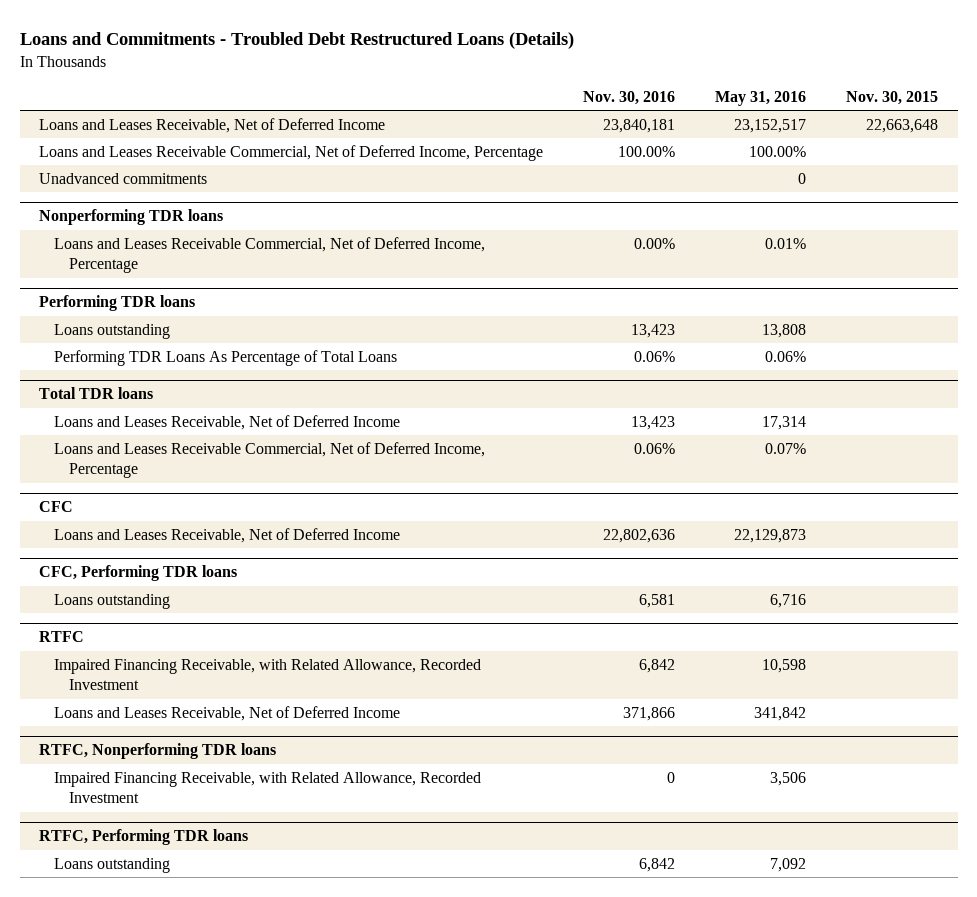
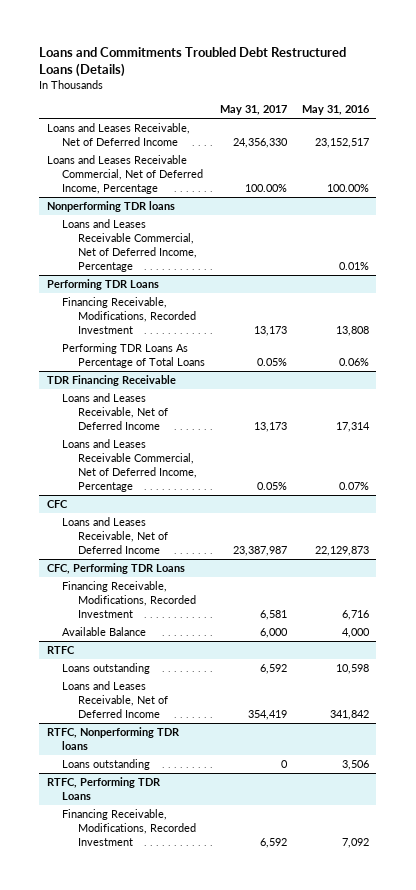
- Loans and Commitments - Troubled Debt Restructured Loans (Details)
+ Loans and Commitments Troubled Debt Restructured Loans (Details)
- | Nov. 30, 2016 | May 31, 2016 | Nov. 30, 2015
+ | May 31, 2017 | May 31, 2016
- Unadvanced commitments | | 0 |
- Performing TDR loans
- Loans outstanding | 13,423 | 13,808 |
+ Performing TDR Loans
+ Financing Receivable, Modifications, Recorded Investment | 13,173 | 13,808
- Total TDR loans
+ TDR Financing Receivable
- CFC, Performing TDR loans
- Loans outstanding | 6,581 | 6,716 |
+ CFC, Performing TDR Loans
+ Financing Receivable, Modifications, Recorded Investment | 6,581 | 6,716
+ Available Balance | 6,000 | 4,000
@ RTFC
- Impaired Financing Receivable, with Related Allowance, Recorded Investment | 6,842 | 10,598 |
+ Loans outstanding | 6,592 | 10,598
@ RTFC, Nonperforming TDR loans
- Impaired Financing Receivable, with Related Allowance, Recorded Investment | 0 | 3,506 |
- RTFC, Performing TDR loans
- Loans outstanding | 6,842 | 7,092 |
@ RTFC, Nonperforming TDR loans
+ Loans outstanding | 0 | 3,506
+ RTFC, Performing TDR Loans
+ Financing Receivable, Modifications, Recorded Investment | 6,592 | 7,092

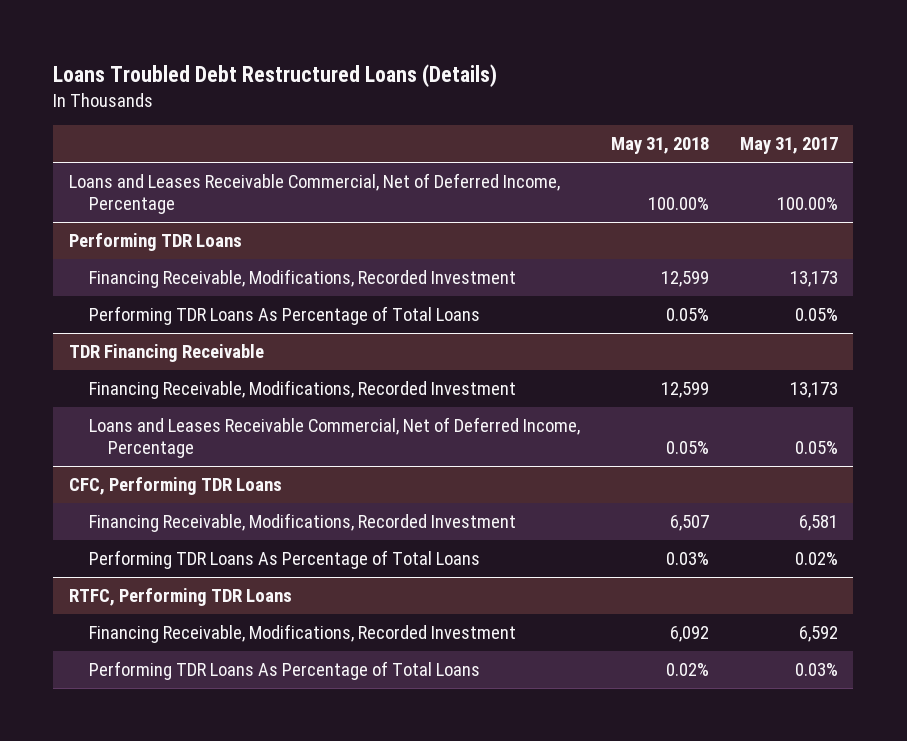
- Loans and Commitments Troubled Debt Restructured Loans (Details)
+ Loans Troubled Debt Restructured Loans (Details)
- | May 31, 2017 | May 31, 2016
+ | May 31, 2018 | May 31, 2017
- Loans and Leases Receivable, Net of Deferred Income | 24,356,330 | 23,152,517
- Nonperforming TDR loans
- Loans and Leases Receivable Commercial, Net of Deferred Income, Percentage | | 0.01%
@ TDR Financing Receivable
- Loans and Leases Receivable, Net of Deferred Income | 13,173 | 17,314
+ Financing Receivable, Modifications, Recorded Investment | 12,599 | 13,173
- CFC
- Loans and Leases Receivable, Net of Deferred Income | 23,387,987 | 22,129,873
@ CFC, Performing TDR Loans
- Available Balance | 6,000 | 4,000
- RTFC
- Loans outstanding | 6,592 | 10,598
- Loans and Leases Receivable, Net of Deferred Income | 354,419 | 341,842
- RTFC, Nonperforming TDR loans
- Loans outstanding | 0 | 3,506
@ CFC, Performing TDR Loans
+ Performing TDR Loans As Percentage of Total Loans | 0.03% | 0.02%
@ RTFC, Performing TDR Loans
+ Performing TDR Loans As Percentage of Total Loans | 0.02% | 0.03%

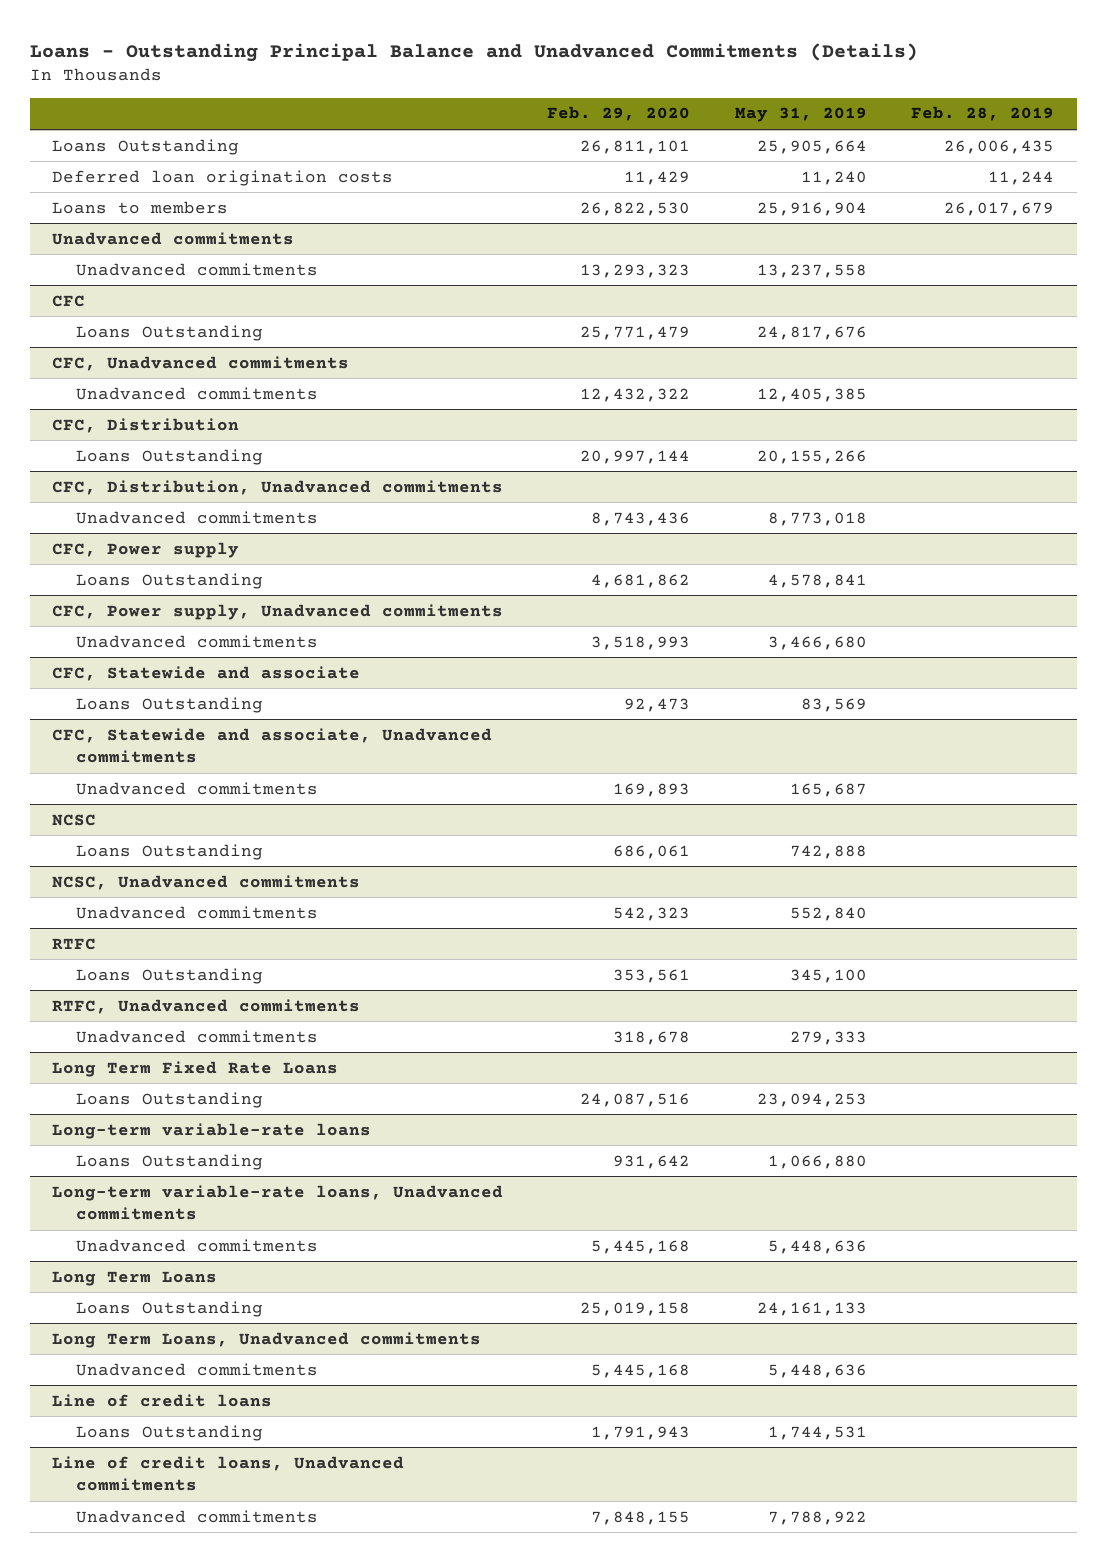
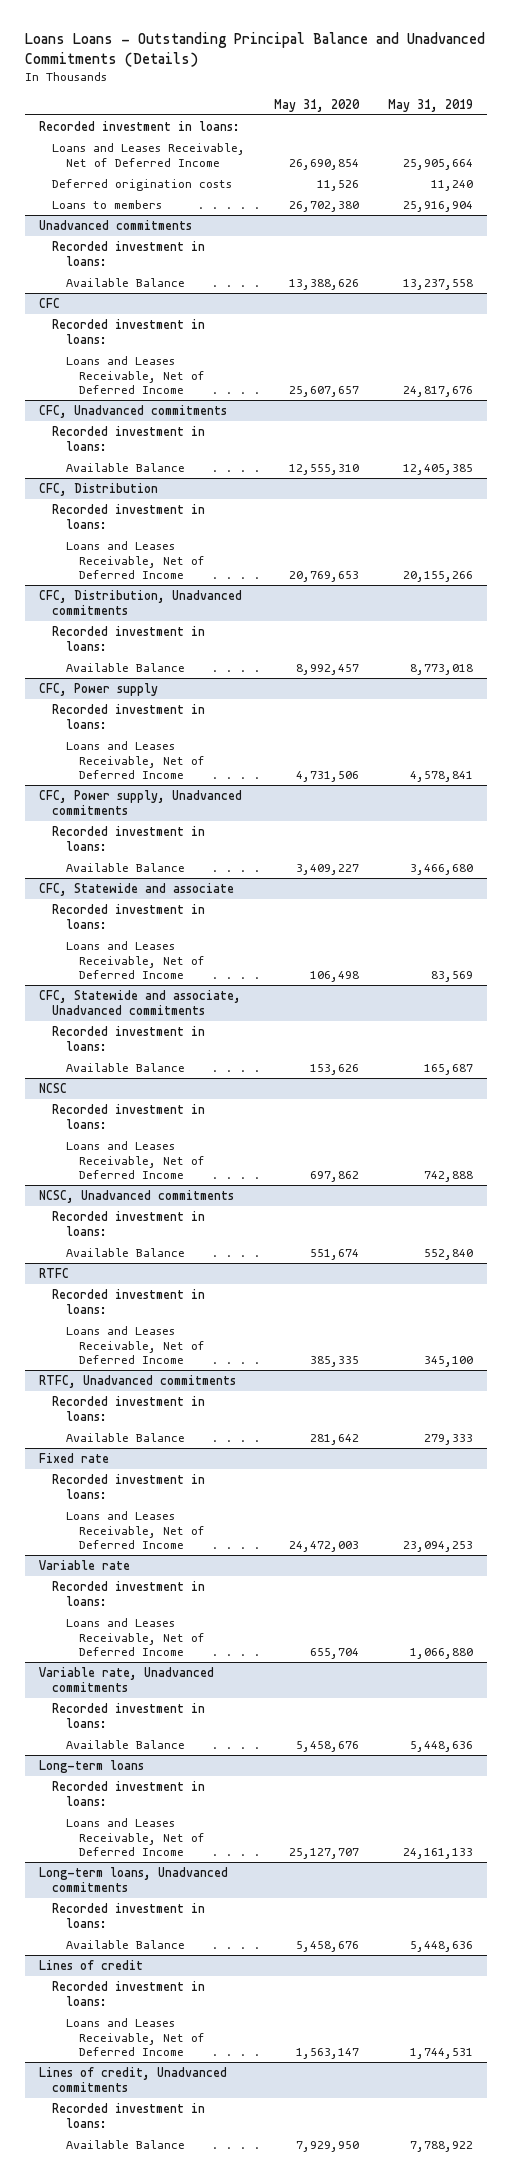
- Loans - Outstanding Principal Balance and Unadvanced Commitments (Details)
+ Loans Loans - Outstanding Principal Balance and Unadvanced Commitments (Details)
- | Feb. 29, 2020 | May 31, 2019 | Feb. 28, 2019
+ | May 31, 2020 | May 31, 2019
- Loans Outstanding | 26,811,101 | 25,905,664 | 26,006,435
- Deferred loan origination costs | 11,429 | 11,240 | 11,244
+ Recorded investment in loans:
+ Loans and Leases Receivable, Net of Deferred Income | 26,690,854 | 25,905,664
+ Deferred origination costs | 11,526 | 11,240
@ Unadvanced commitments
- Unadvanced commitments | 13,293,323 | 13,237,558 |
+ Recorded investment in loans:
+ Available Balance | 13,388,626 | 13,237,558
@ CFC
- Loans Outstanding | 25,771,479 | 24,817,676 |
+ Recorded investment in loans:
+ Loans and Leases Receivable, Net of Deferred Income | 25,607,657 | 24,817,676
@ CFC, Unadvanced commitments
- Unadvanced commitments | 12,432,322 | 12,405,385 |
+ Recorded investment in loans:
+ Available Balance | 12,555,310 | 12,405,385
@ CFC, Distribution
- Loans Outstanding | 20,997,144 | 20,155,266 |
+ Recorded investment in loans:
+ Loans and Leases Receivable, Net of Deferred Income | 20,769,653 | 20,155,266
@ CFC, Distribution, Unadvanced commitments
- Unadvanced commitments | 8,743,436 | 8,773,018 |
+ Recorded investment in loans:
+ Available Balance | 8,992,457 | 8,773,018
@ CFC, Power supply
- Loans Outstanding | 4,681,862 | 4,578,841 |
+ Recorded investment in loans:
+ Loans and Leases Receivable, Net of Deferred Income | 4,731,506 | 4,578,841
@ CFC, Power supply, Unadvanced commitments
- Unadvanced commitments | 3,518,993 | 3,466,680 |
+ Recorded investment in loans:
+ Available Balance | 3,409,227 | 3,466,680
@ CFC, Statewide and associate
- Loans Outstanding | 92,473 | 83,569 |
+ Recorded investment in loans:
+ Loans and Leases Receivable, Net of Deferred Income | 106,498 | 83,569
@ CFC, Statewide and associate, Unadvanced commitments
- Unadvanced commitments | 169,893 | 165,687 |
+ Recorded investment in loans:
+ Available Balance | 153,626 | 165,687
@ NCSC
- Loans Outstanding | 686,061 | 742,888 |
+ Recorded investment in loans:
+ Loans and Leases Receivable, Net of Deferred Income | 697,862 | 742,888
@ NCSC, Unadvanced commitments
- Unadvanced commitments | 542,323 | 552,840 |
+ Recorded investment in loans:
+ Available Balance | 551,674 | 552,840
@ RTFC
- Loans Outstanding | 353,561 | 345,100 |
+ Recorded investment in loans:
+ Loans and Leases Receivable, Net of Deferred Income | 385,335 | 345,100
@ RTFC, Unadvanced commitments
- Unadvanced commitments | 318,678 | 279,333 |
- Long Term Fixed Rate Loans
- Loans Outstanding | 24,087,516 | 23,094,253 |
- Long-term variable-rate loans
- Loans Outstanding | 931,642 | 1,066,880 |
- Long-term variable-rate loans, Unadvanced commitments
- Unadvanced commitments | 5,445,168 | 5,448,636 |
- Long Term Loans
- Loans Outstanding | 25,019,158 | 24,161,133 |
- Long Term Loans, Unadvanced commitments
- Unadvanced commitments | 5,445,168 | 5,448,636 |
- Line of credit loans
- Loans Outstanding | 1,791,943 | 1,744,531 |
- Line of credit loans, Unadvanced commitments
- Unadvanced commitments | 7,848,155 | 7,788,922 |
@ RTFC, Unadvanced commitments
+ Recorded investment in loans:
+ Available Balance | 281,642 | 279,333
+ Fixed rate
+ Recorded investment in loans:
+ Loans and Leases Receivable, Net of Deferred Income | 24,472,003 | 23,094,253
+ Variable rate
+ Recorded investment in loans:
+ Loans and Leases Receivable, Net of Deferred Income | 655,704 | 1,066,880
+ Variable rate, Unadvanced commitments
+ Recorded investment in loans:
+ Available Balance | 5,458,676 | 5,448,636
+ Long-term loans
+ Recorded investment in loans:
+ Loans and Leases Receivable, Net of Deferred Income | 25,127,707 | 24,161,133
+ Long-term loans, Unadvanced commitments
+ Recorded investment in loans:
+ Available Balance | 5,458,676 | 5,448,636
+ Lines of credit
+ Recorded investment in loans:
+ Loans and Leases Receivable, Net of Deferred Income | 1,563,147 | 1,744,531
+ Lines of credit, Unadvanced commitments
+ Recorded investment in loans:
+ Available Balance | 7,929,950 | 7,788,922

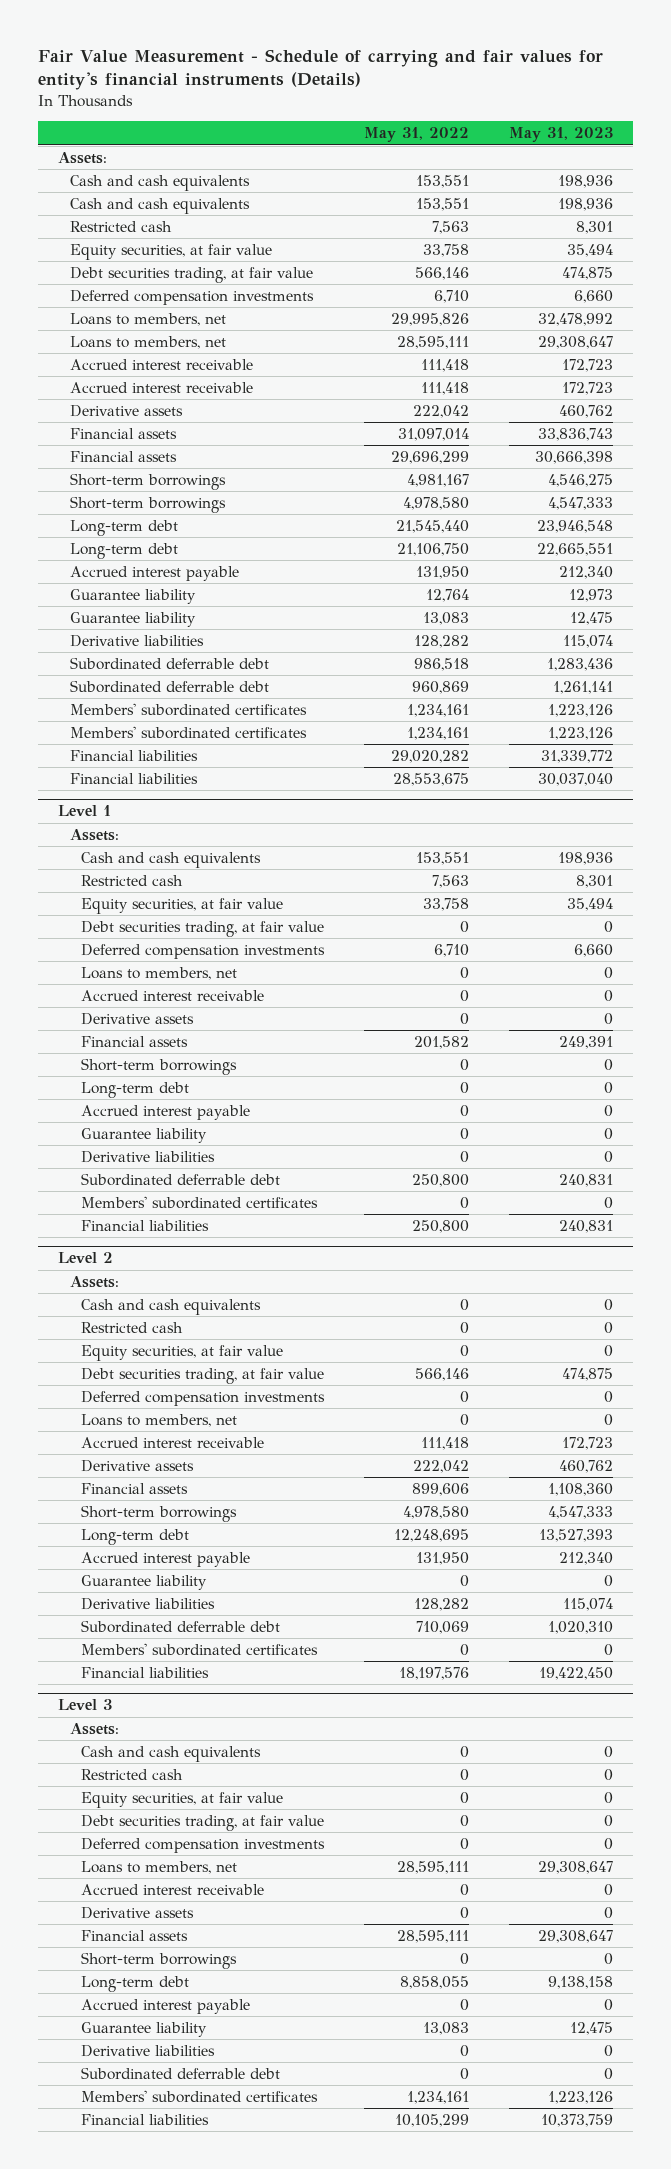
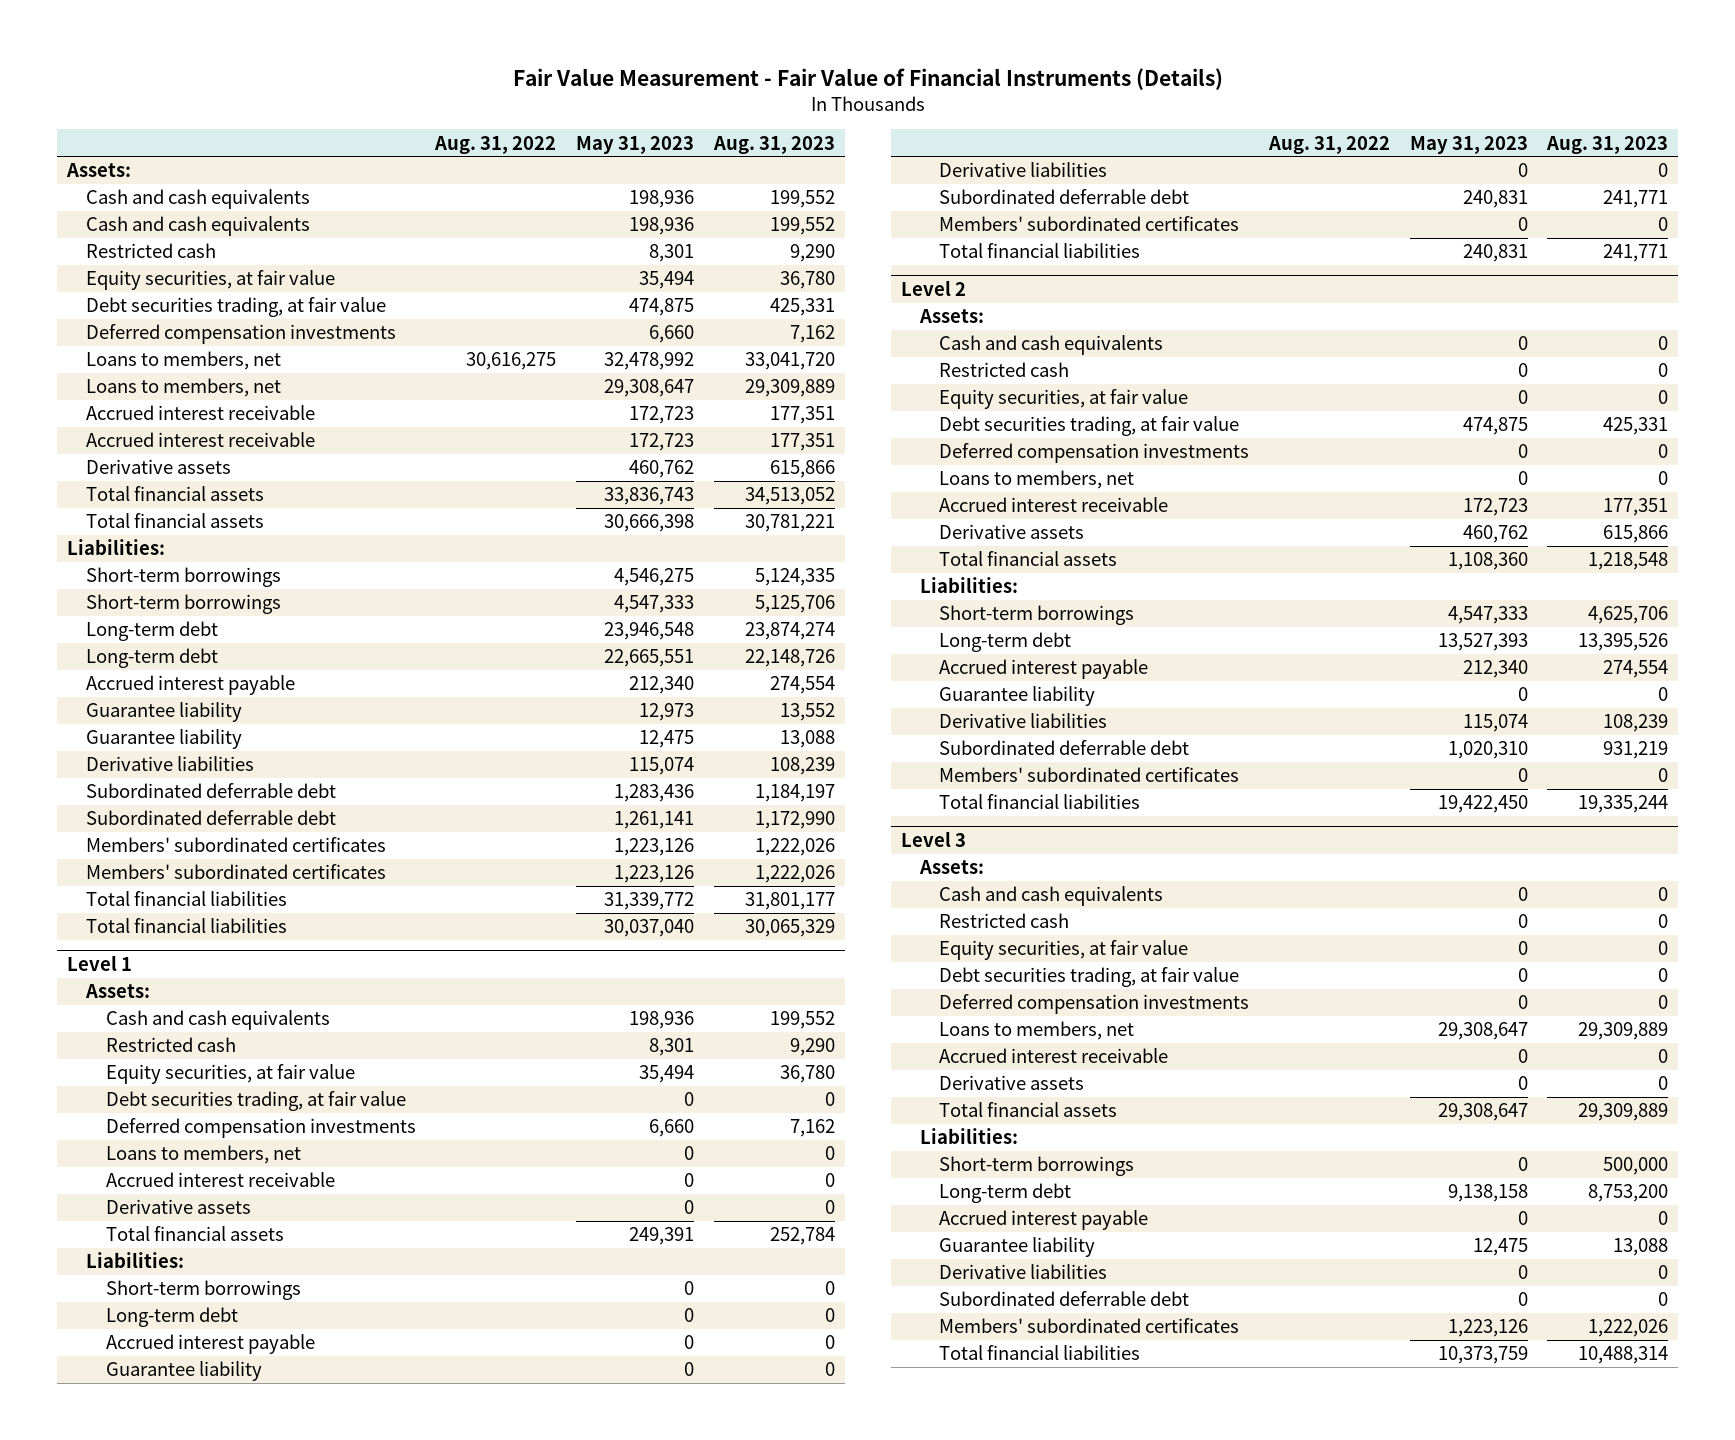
- Fair Value Measurement - Schedule of carrying and fair values for entity's financial instruments (Details)
+ Fair Value Measurement - Fair Value of Financial Instruments (Details)
- | May 31, 2022 | May 31, 2023
+ | Aug. 31, 2022 | May 31, 2023 | Aug. 31, 2023
- Financial assets | 31,097,014 | 33,836,743
- Financial assets | 29,696,299 | 30,666,398
+ Total financial assets | | 33,836,743 | 34,513,052
+ Total financial assets | | 30,666,398 | 30,781,221
+ Liabilities:
- Financial liabilities | 29,020,282 | 31,339,772
- Financial liabilities | 28,553,675 | 30,037,040
+ Total financial liabilities | | 31,339,772 | 31,801,177
+ Total financial liabilities | | 30,037,040 | 30,065,329
@ Level 1
- Financial assets | 201,582 | 249,391
+ Total financial assets | | 249,391 | 252,784
+ Liabilities:
- Financial liabilities | 250,800 | 240,831
+ Total financial liabilities | | 240,831 | 241,771
@ Level 2
- Financial assets | 899,606 | 1,108,360
+ Total financial assets | | 1,108,360 | 1,218,548
+ Liabilities:
- Financial liabilities | 18,197,576 | 19,422,450
+ Total financial liabilities | | 19,422,450 | 19,335,244
@ Level 3
- Financial assets | 28,595,111 | 29,308,647
+ Total financial assets | | 29,308,647 | 29,309,889
+ Liabilities:
- Financial liabilities | 10,105,299 | 10,373,759
+ Total financial liabilities | | 10,373,759 | 10,488,314

